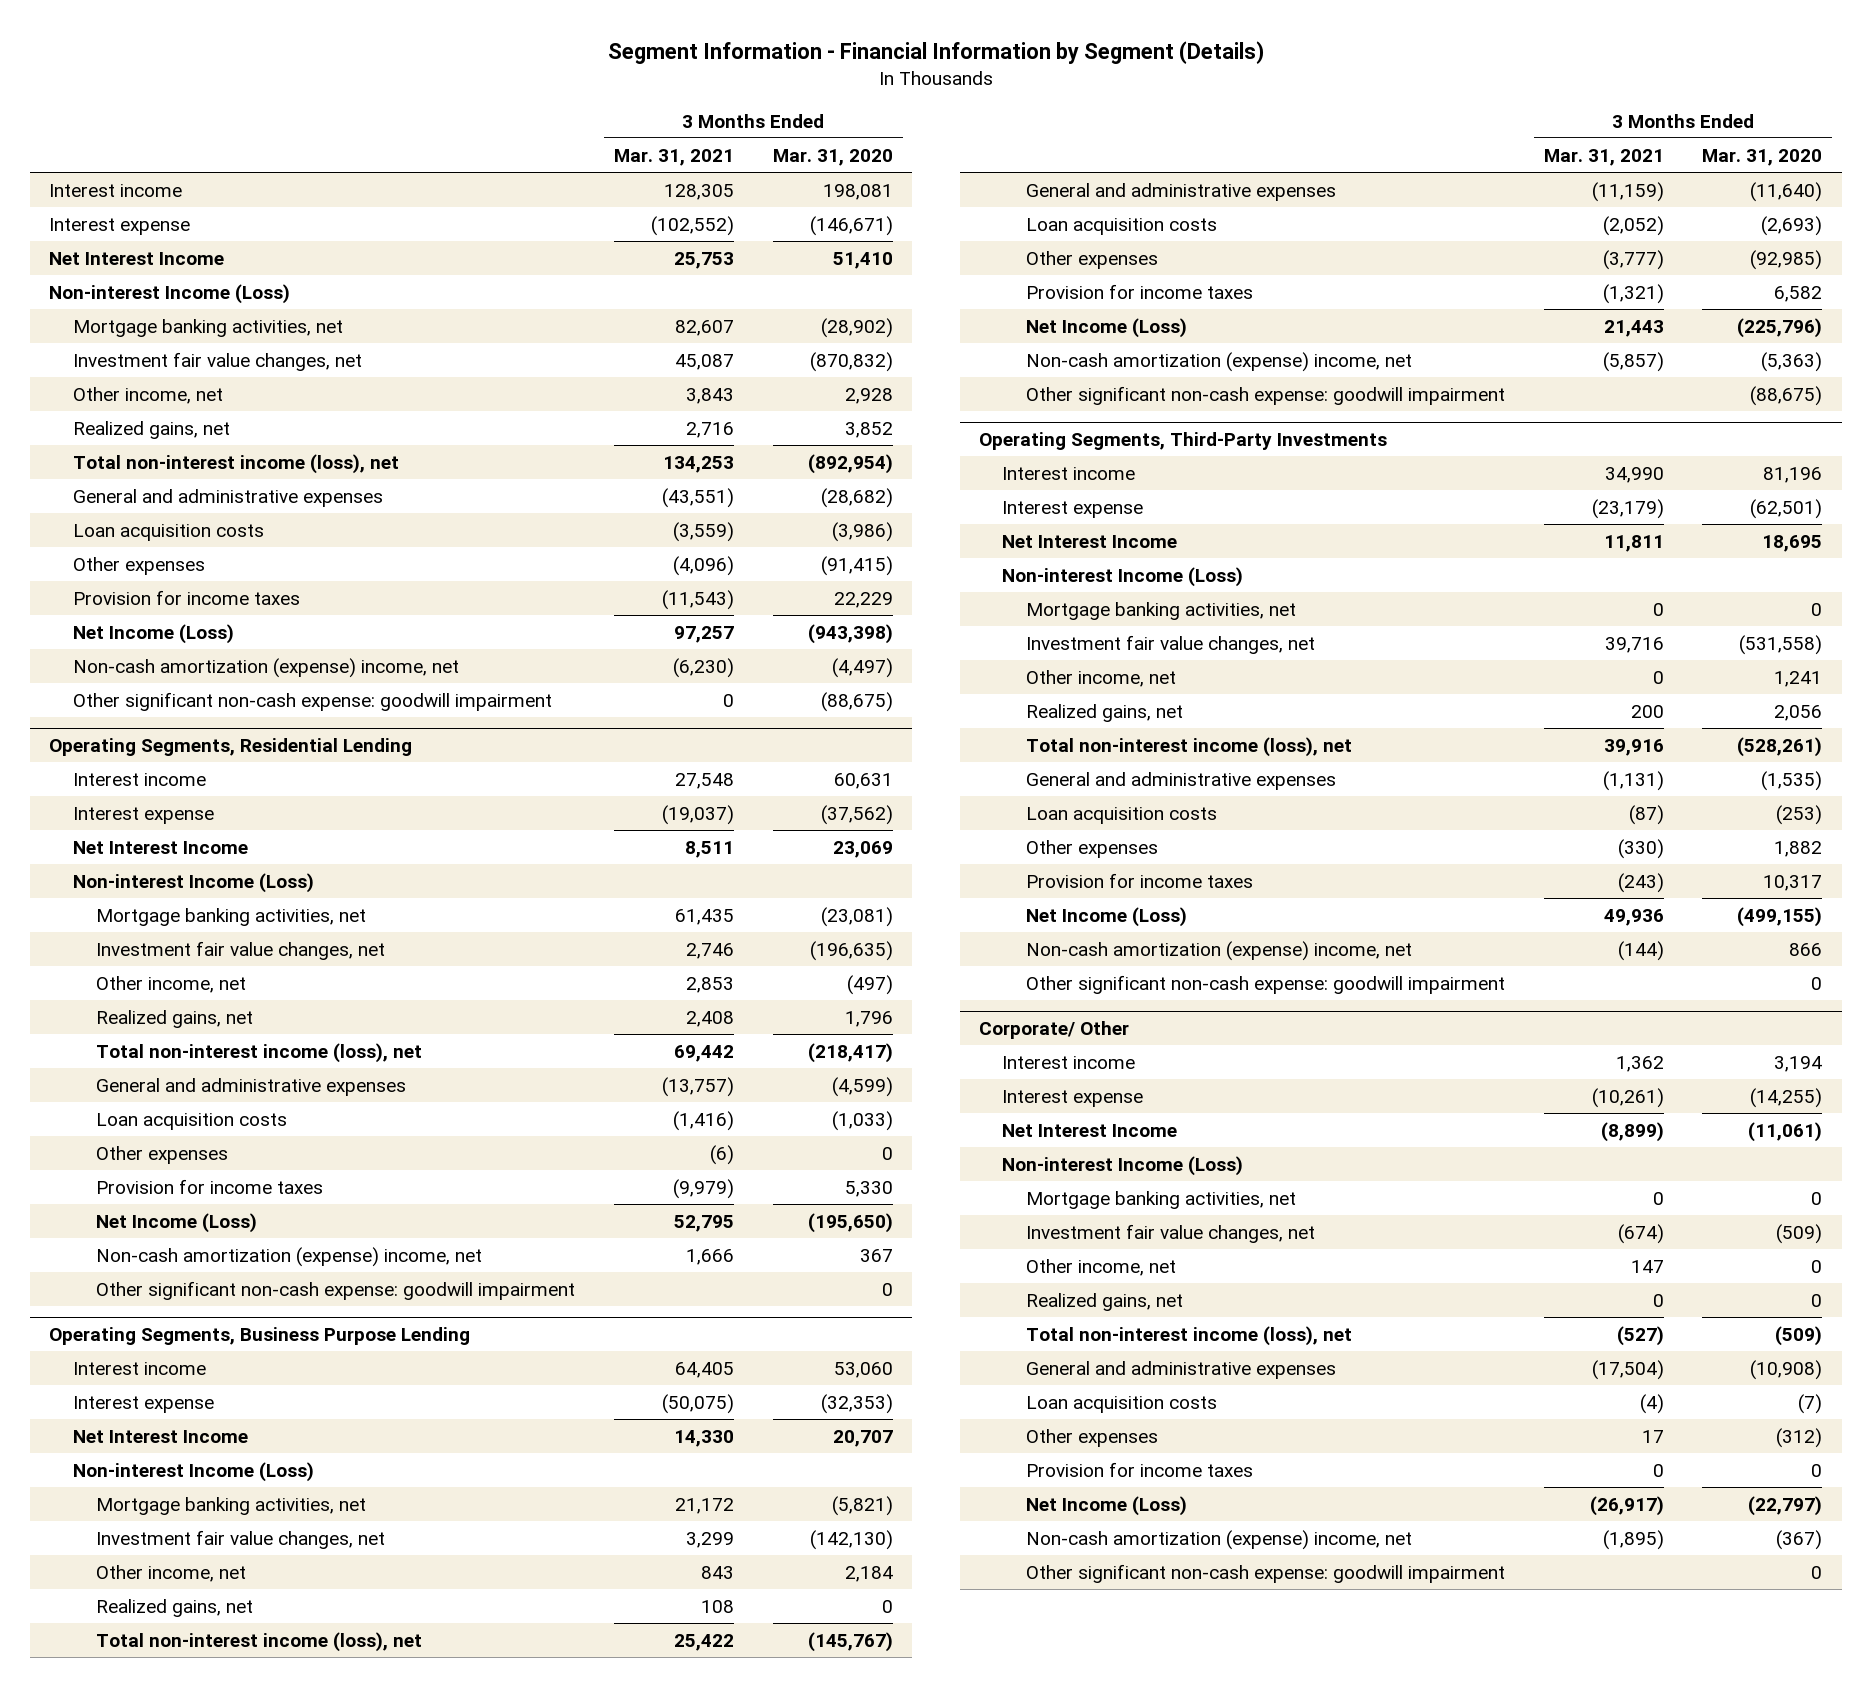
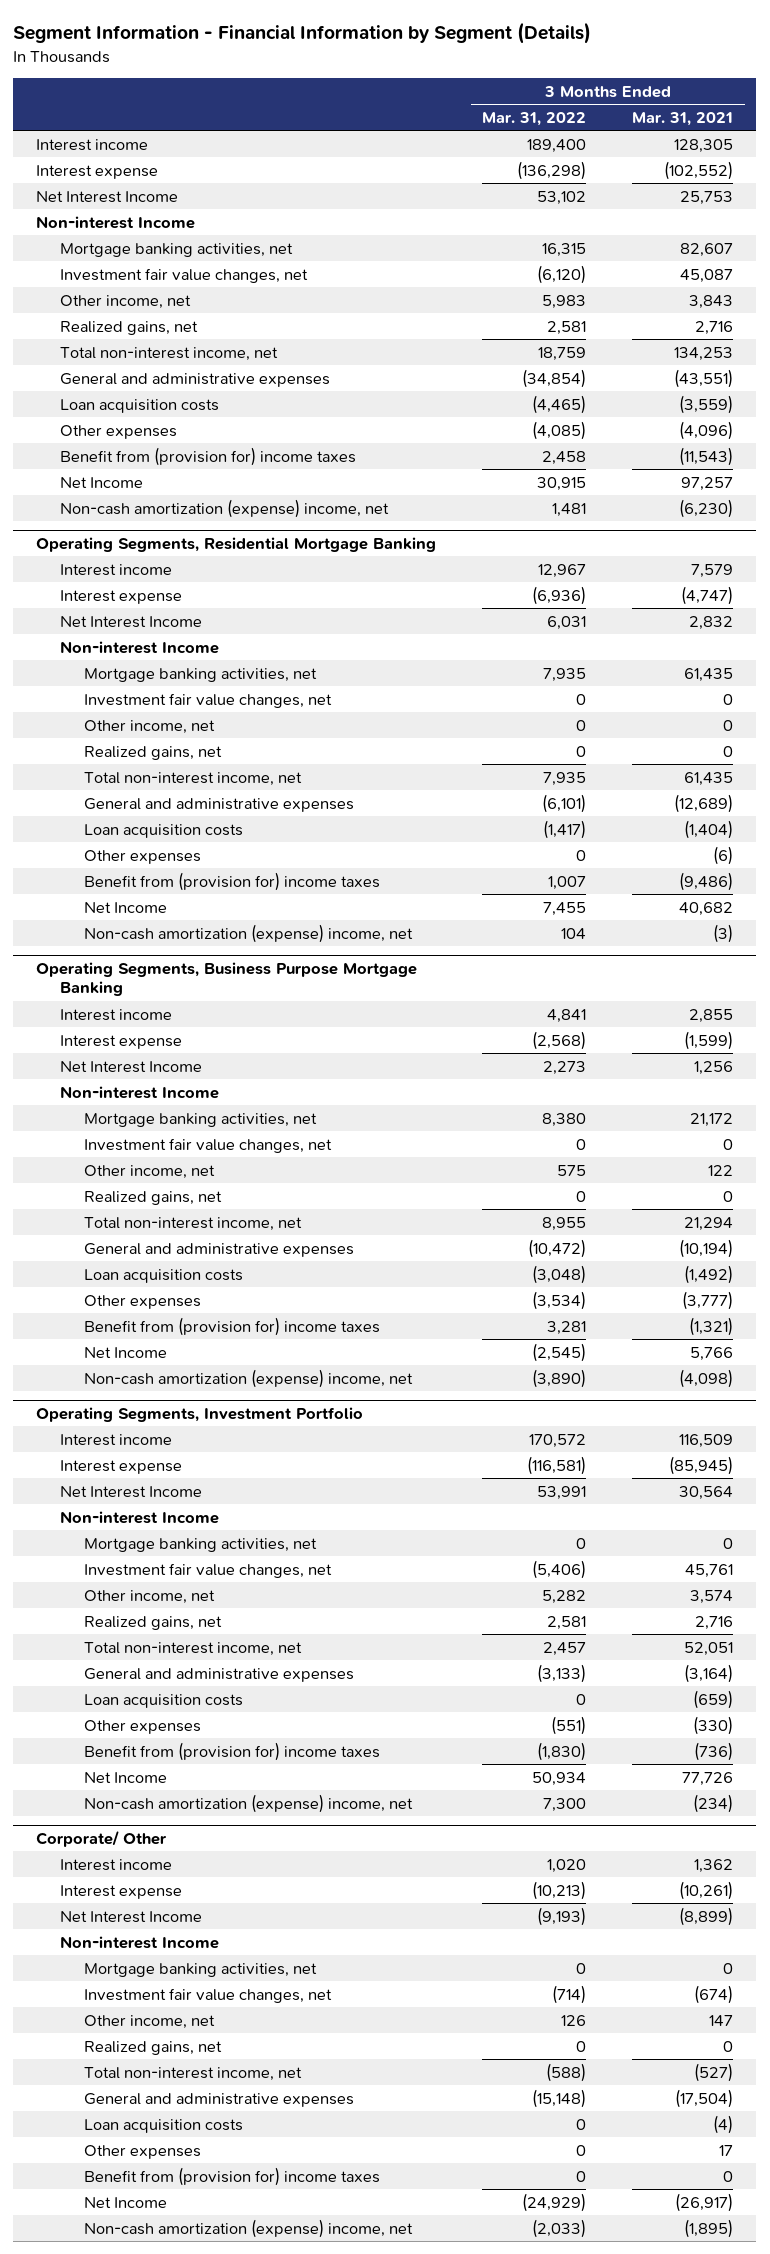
- | 3 Months Ended Mar. 31, 2021 | 3 Months Ended Mar. 31, 2020
+ | 3 Months Ended Mar. 31, 2022 | 3 Months Ended Mar. 31, 2021
- Non-interest Income (Loss)
+ Non-interest Income
- Total non-interest income (loss), net | 134,253 | (892,954)
+ Total non-interest income, net | 18,759 | 134,253
- Provision for income taxes | (11,543) | 22,229
- Net Income (Loss) | 97,257 | (943,398)
+ Benefit from (provision for) income taxes | 2,458 | (11,543)
+ Net Income | 30,915 | 97,257
- Other significant non-cash expense: goodwill impairment | 0 | (88,675)
- Operating Segments, Residential Lending
- Interest income | 27,548 | 60,631
- Interest expense | (19,037) | (37,562)
- Net Interest Income | 8,511 | 23,069
- Non-interest Income (Loss)
+ Operating Segments, Residential Mortgage Banking
+ Interest income | 12,967 | 7,579
+ Interest expense | (6,936) | (4,747)
+ Net Interest Income | 6,031 | 2,832
+ Non-interest Income
- Investment fair value changes, net | 2,746 | (196,635)
- Other income, net | 2,853 | (497)
- Realized gains, net | 2,408 | 1,796
- Total non-interest income (loss), net | 69,442 | (218,417)
- General and administrative expenses | (13,757) | (4,599)
- Loan acquisition costs | (1,416) | (1,033)
+ Investment fair value changes, net | 0 | 0
+ Other income, net | 0 | 0
+ Realized gains, net | 0 | 0
+ Total non-interest income, net | 7,935 | 61,435
+ General and administrative expenses | (6,101) | (12,689)
+ Loan acquisition costs | (1,417) | (1,404)
- Provision for income taxes | (9,979) | 5,330
- Net Income (Loss) | 52,795 | (195,650)
- Non-cash amortization (expense) income, net | 1,666 | 367
- Other significant non-cash expense: goodwill impairment | | 0
- Operating Segments, Business Purpose Lending
- Interest income | 64,405 | 53,060
- Interest expense | (50,075) | (32,353)
- Net Interest Income | 14,330 | 20,707
- Non-interest Income (Loss)
+ Benefit from (provision for) income taxes | 1,007 | (9,486)
+ Net Income | 7,455 | 40,682
+ Non-cash amortization (expense) income, net | 104 | (3)
+ Operating Segments, Business Purpose Mortgage Banking
+ Interest income | 4,841 | 2,855
+ Interest expense | (2,568) | (1,599)
+ Net Interest Income | 2,273 | 1,256
+ Non-interest Income
- Investment fair value changes, net | 3,299 | (142,130)
- Other income, net | 843 | 2,184
- Realized gains, net | 108 | 0
- Total non-interest income (loss), net | 25,422 | (145,767)
- General and administrative expenses | (11,159) | (11,640)
- Loan acquisition costs | (2,052) | (2,693)
+ Investment fair value changes, net | 0 | 0
+ Other income, net | 575 | 122
+ Realized gains, net | 0 | 0
+ Total non-interest income, net | 8,955 | 21,294
+ General and administrative expenses | (10,472) | (10,194)
+ Loan acquisition costs | (3,048) | (1,492)
- Provision for income taxes | (1,321) | 6,582
- Net Income (Loss) | 21,443 | (225,796)
- Non-cash amortization (expense) income, net | (5,857) | (5,363)
- Other significant non-cash expense: goodwill impairment | | (88,675)
- Operating Segments, Third-Party Investments
- Interest income | 34,990 | 81,196
- Interest expense | (23,179) | (62,501)
- Net Interest Income | 11,811 | 18,695
- Non-interest Income (Loss)
+ Benefit from (provision for) income taxes | 3,281 | (1,321)
+ Net Income | (2,545) | 5,766
+ Non-cash amortization (expense) income, net | (3,890) | (4,098)
+ Operating Segments, Investment Portfolio
+ Interest income | 170,572 | 116,509
+ Interest expense | (116,581) | (85,945)
+ Net Interest Income | 53,991 | 30,564
+ Non-interest Income
- Investment fair value changes, net | 39,716 | (531,558)
- Other income, net | 0 | 1,241
- Realized gains, net | 200 | 2,056
- Total non-interest income (loss), net | 39,916 | (528,261)
- General and administrative expenses | (1,131) | (1,535)
- Loan acquisition costs | (87) | (253)
+ Investment fair value changes, net | (5,406) | 45,761
+ Other income, net | 5,282 | 3,574
+ Realized gains, net | 2,581 | 2,716
+ Total non-interest income, net | 2,457 | 52,051
+ General and administrative expenses | (3,133) | (3,164)
+ Loan acquisition costs | 0 | (659)
- Provision for income taxes | (243) | 10,317
- Net Income (Loss) | 49,936 | (499,155)
- Non-cash amortization (expense) income, net | (144) | 866
- Other significant non-cash expense: goodwill impairment | | 0
+ Benefit from (provision for) income taxes | (1,830) | (736)
+ Net Income | 50,934 | 77,726
+ Non-cash amortization (expense) income, net | 7,300 | (234)
@ Corporate/ Other
- Non-interest Income (Loss)
+ Non-interest Income
- Total non-interest income (loss), net | (527) | (509)
+ Total non-interest income, net | (588) | (527)
- Provision for income taxes | 0 | 0
- Net Income (Loss) | (26,917) | (22,797)
+ Benefit from (provision for) income taxes | 0 | 0
+ Net Income | (24,929) | (26,917)
- Other significant non-cash expense: goodwill impairment | | 0

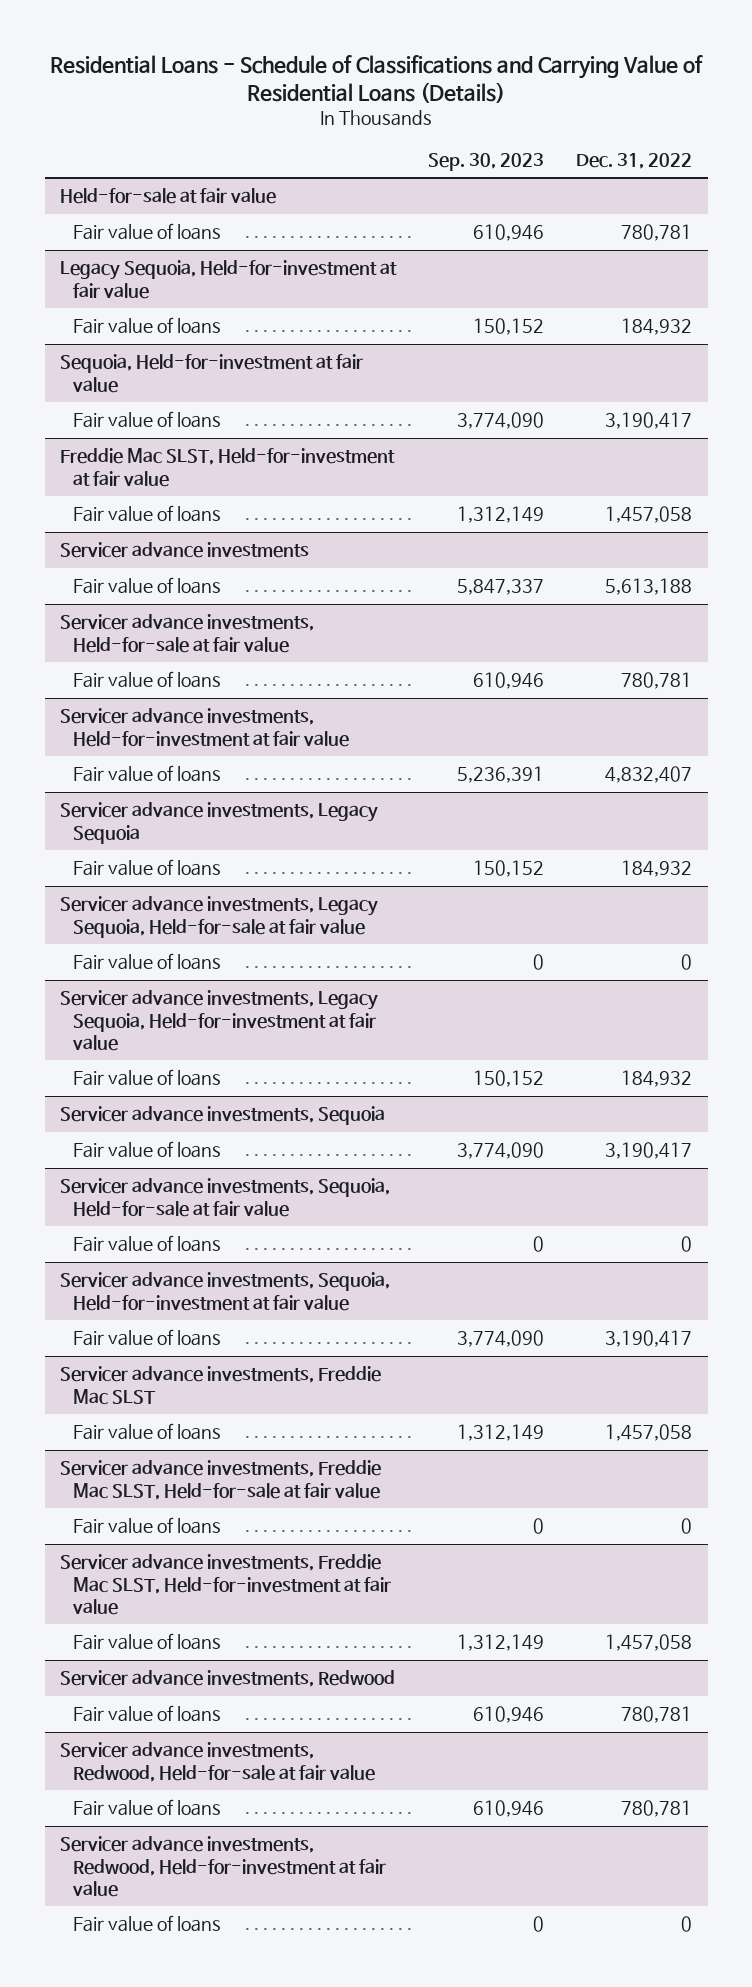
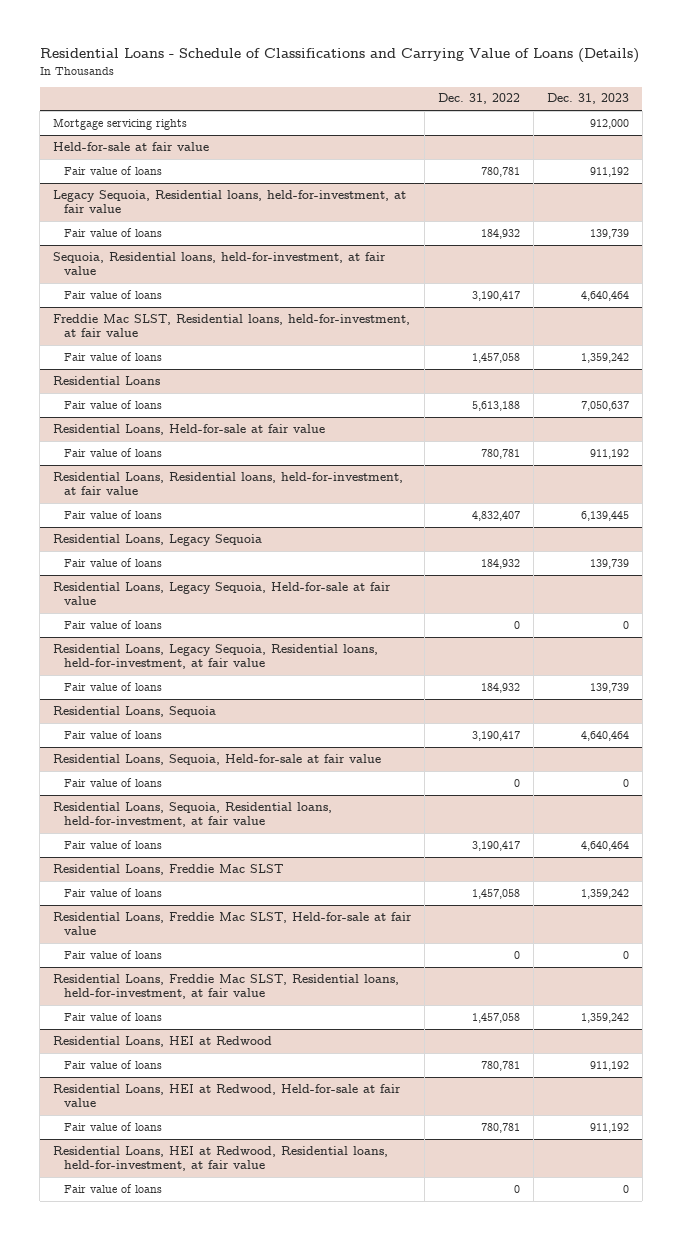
- Residential Loans - Schedule of Classifications and Carrying Value of Residential Loans (Details)
+ Residential Loans - Schedule of Classifications and Carrying Value of Loans (Details)
- | Sep. 30, 2023 | Dec. 31, 2022
+ | Dec. 31, 2022 | Dec. 31, 2023
+ Mortgage servicing rights | | 912,000
- Legacy Sequoia, Held-for-investment at fair value
+ Legacy Sequoia, Residential loans, held-for-investment, at fair value
- Sequoia, Held-for-investment at fair value
+ Sequoia, Residential loans, held-for-investment, at fair value
- Freddie Mac SLST, Held-for-investment at fair value
+ Freddie Mac SLST, Residential loans, held-for-investment, at fair value
- Servicer advance investments
+ Residential Loans
- Servicer advance investments, Held-for-sale at fair value
+ Residential Loans, Held-for-sale at fair value
- Servicer advance investments, Held-for-investment at fair value
+ Residential Loans, Residential loans, held-for-investment, at fair value
- Servicer advance investments, Legacy Sequoia
+ Residential Loans, Legacy Sequoia
- Servicer advance investments, Legacy Sequoia, Held-for-sale at fair value
+ Residential Loans, Legacy Sequoia, Held-for-sale at fair value
- Servicer advance investments, Legacy Sequoia, Held-for-investment at fair value
+ Residential Loans, Legacy Sequoia, Residential loans, held-for-investment, at fair value
- Servicer advance investments, Sequoia
+ Residential Loans, Sequoia
- Servicer advance investments, Sequoia, Held-for-sale at fair value
+ Residential Loans, Sequoia, Held-for-sale at fair value
- Servicer advance investments, Sequoia, Held-for-investment at fair value
+ Residential Loans, Sequoia, Residential loans, held-for-investment, at fair value
- Servicer advance investments, Freddie Mac SLST
+ Residential Loans, Freddie Mac SLST
- Servicer advance investments, Freddie Mac SLST, Held-for-sale at fair value
+ Residential Loans, Freddie Mac SLST, Held-for-sale at fair value
- Servicer advance investments, Freddie Mac SLST, Held-for-investment at fair value
+ Residential Loans, Freddie Mac SLST, Residential loans, held-for-investment, at fair value
- Servicer advance investments, Redwood
+ Residential Loans, HEI at Redwood
- Servicer advance investments, Redwood, Held-for-sale at fair value
+ Residential Loans, HEI at Redwood, Held-for-sale at fair value
- Servicer advance investments, Redwood, Held-for-investment at fair value
+ Residential Loans, HEI at Redwood, Residential loans, held-for-investment, at fair value

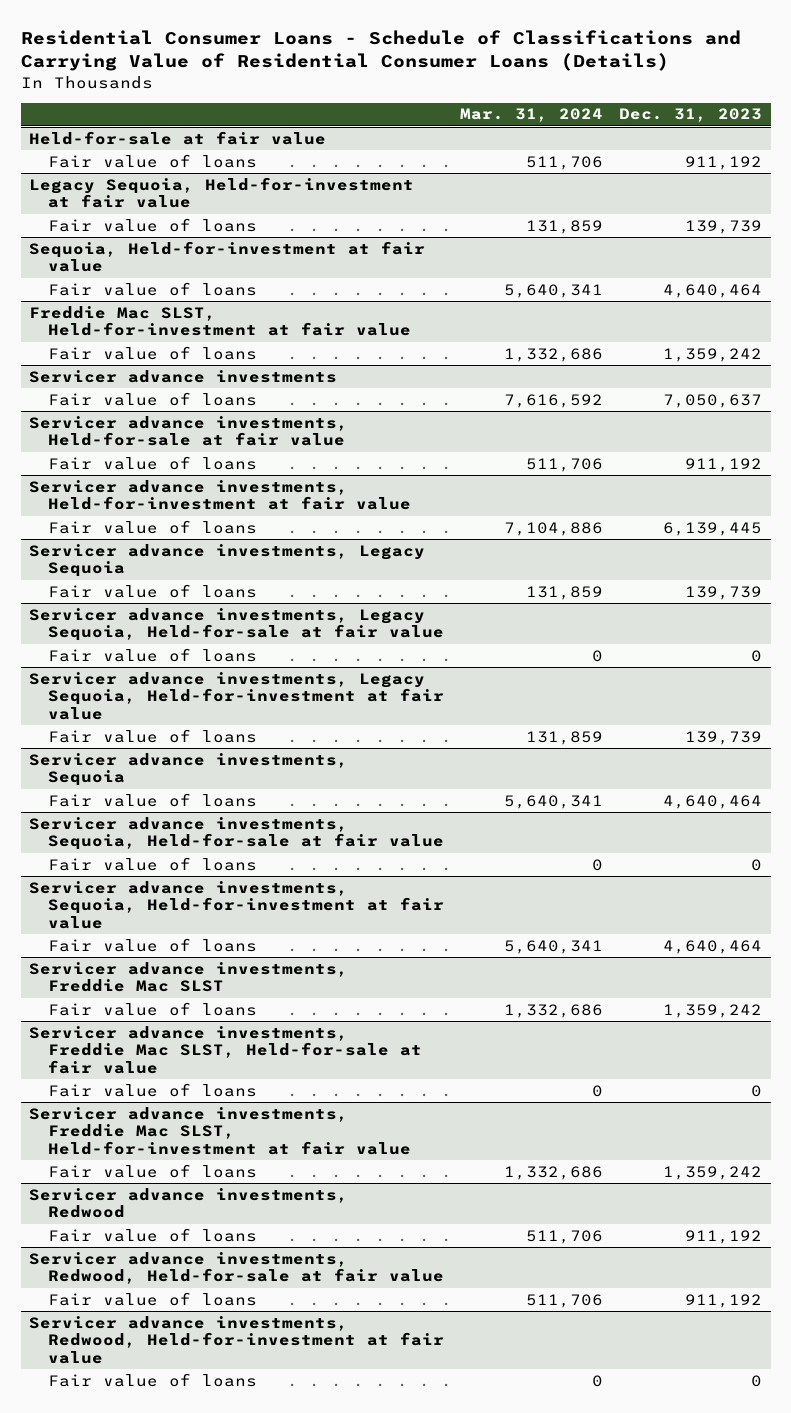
- Residential Loans - Schedule of Classifications and Carrying Value of Loans (Details)
+ Residential Consumer Loans - Schedule of Classifications and Carrying Value of Residential Consumer Loans (Details)
- | Dec. 31, 2022 | Dec. 31, 2023
+ | Mar. 31, 2024 | Dec. 31, 2023
- Mortgage servicing rights | | 912,000
- Legacy Sequoia, Residential loans, held-for-investment, at fair value
+ Legacy Sequoia, Held-for-investment at fair value
- Sequoia, Residential loans, held-for-investment, at fair value
+ Sequoia, Held-for-investment at fair value
- Freddie Mac SLST, Residential loans, held-for-investment, at fair value
+ Freddie Mac SLST, Held-for-investment at fair value
- Residential Loans
+ Servicer advance investments
- Residential Loans, Held-for-sale at fair value
+ Servicer advance investments, Held-for-sale at fair value
- Residential Loans, Residential loans, held-for-investment, at fair value
+ Servicer advance investments, Held-for-investment at fair value
- Residential Loans, Legacy Sequoia
+ Servicer advance investments, Legacy Sequoia
- Residential Loans, Legacy Sequoia, Held-for-sale at fair value
+ Servicer advance investments, Legacy Sequoia, Held-for-sale at fair value
- Residential Loans, Legacy Sequoia, Residential loans, held-for-investment, at fair value
+ Servicer advance investments, Legacy Sequoia, Held-for-investment at fair value
- Residential Loans, Sequoia
+ Servicer advance investments, Sequoia
- Residential Loans, Sequoia, Held-for-sale at fair value
+ Servicer advance investments, Sequoia, Held-for-sale at fair value
- Residential Loans, Sequoia, Residential loans, held-for-investment, at fair value
+ Servicer advance investments, Sequoia, Held-for-investment at fair value
- Residential Loans, Freddie Mac SLST
+ Servicer advance investments, Freddie Mac SLST
- Residential Loans, Freddie Mac SLST, Held-for-sale at fair value
+ Servicer advance investments, Freddie Mac SLST, Held-for-sale at fair value
- Residential Loans, Freddie Mac SLST, Residential loans, held-for-investment, at fair value
+ Servicer advance investments, Freddie Mac SLST, Held-for-investment at fair value
- Residential Loans, HEI at Redwood
+ Servicer advance investments, Redwood
- Residential Loans, HEI at Redwood, Held-for-sale at fair value
+ Servicer advance investments, Redwood, Held-for-sale at fair value
- Residential Loans, HEI at Redwood, Residential loans, held-for-investment, at fair value
+ Servicer advance investments, Redwood, Held-for-investment at fair value

